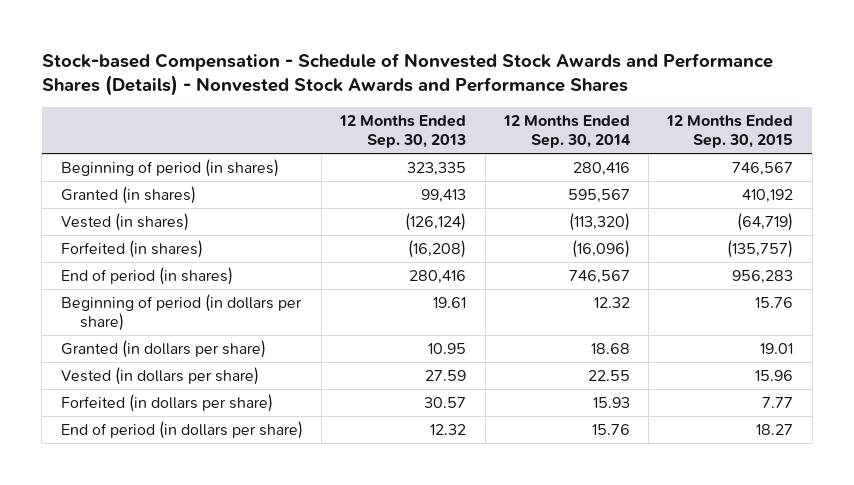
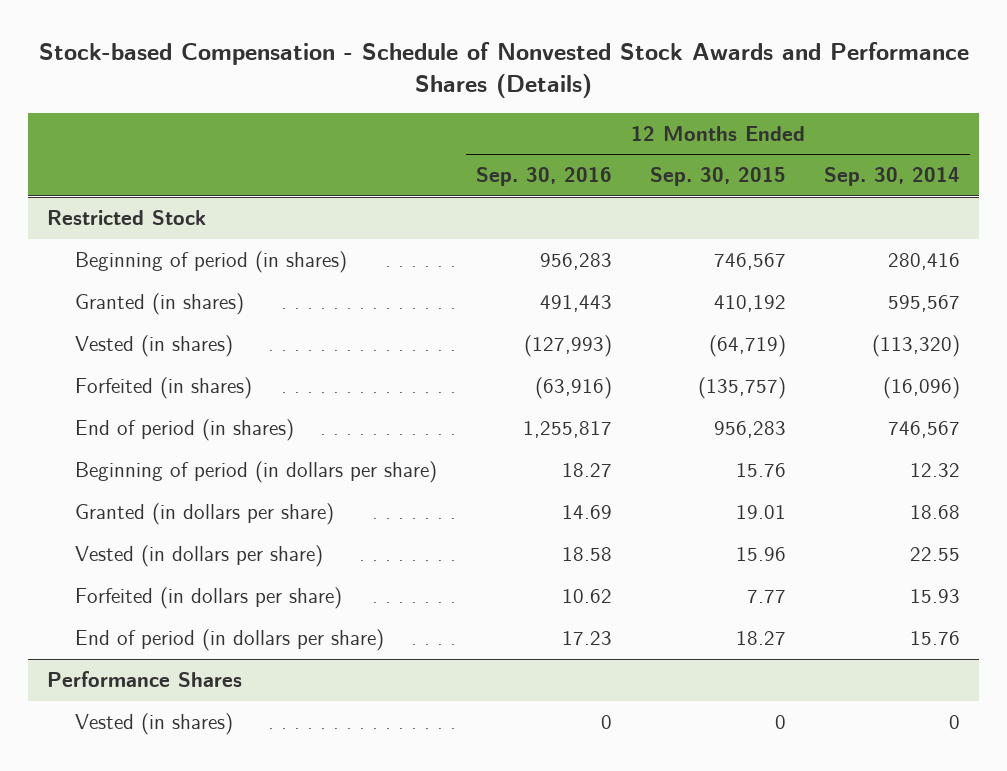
- Stock-based Compensation - Schedule of Nonvested Stock Awards and Performance Shares (Details) - Nonvested Stock Awards and Performance Shares
+ Stock-based Compensation - Schedule of Nonvested Stock Awards and Performance Shares (Details)
- | 12 Months Ended Sep. 30, 2013 | 12 Months Ended Sep. 30, 2014 | 12 Months Ended Sep. 30, 2015
+ | 12 Months Ended Sep. 30, 2016 | 12 Months Ended Sep. 30, 2015 | 12 Months Ended Sep. 30, 2014
+ Restricted Stock
+ Performance Shares
+ Vested (in shares) | 0 | 0 | 0

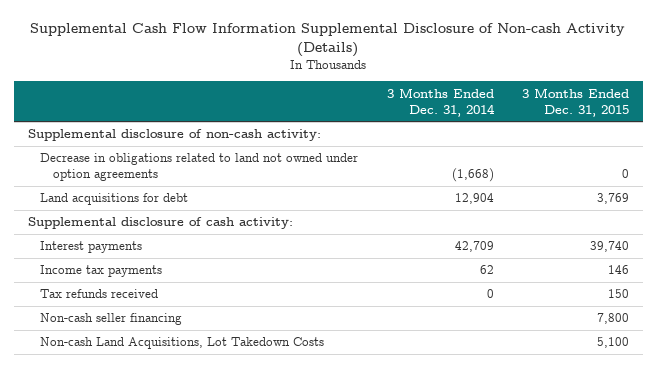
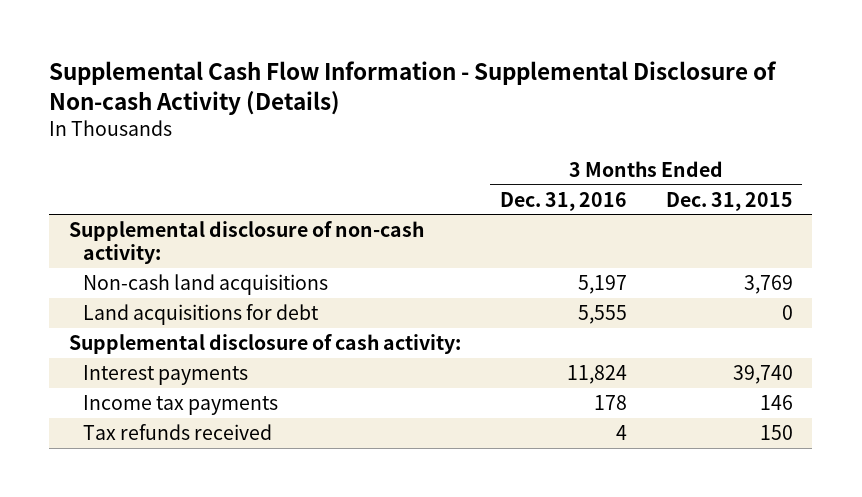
- Supplemental Cash Flow Information Supplemental Disclosure of Non-cash Activity (Details)
+ Supplemental Cash Flow Information - Supplemental Disclosure of Non-cash Activity (Details)
- | 3 Months Ended Dec. 31, 2014 | 3 Months Ended Dec. 31, 2015
+ | 3 Months Ended Dec. 31, 2016 | 3 Months Ended Dec. 31, 2015
- Decrease in obligations related to land not owned under option agreements | (1,668) | 0
- Land acquisitions for debt | 12,904 | 3,769
+ Non-cash land acquisitions | 5,197 | 3,769
+ Land acquisitions for debt | 5,555 | 0
- Non-cash seller financing | | 7,800
- Non-cash Land Acquisitions, Lot Takedown Costs | | 5,100

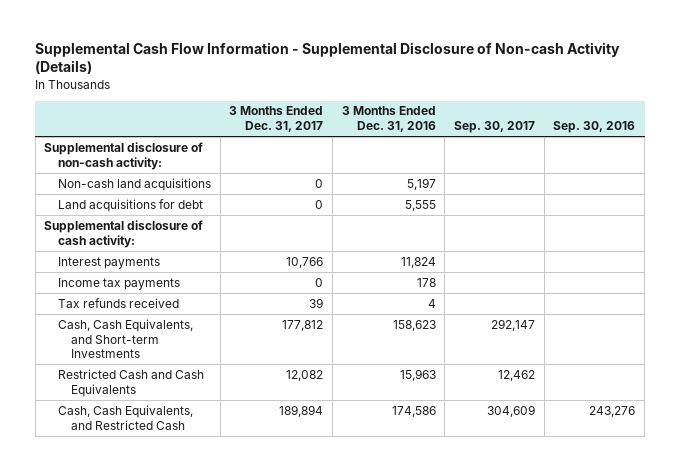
- | 3 Months Ended Dec. 31, 2016 | 3 Months Ended Dec. 31, 2015
+ | 3 Months Ended Dec. 31, 2017 | 3 Months Ended Dec. 31, 2016 | Sep. 30, 2017 | Sep. 30, 2016
+ Cash, Cash Equivalents, and Short-term Investments | 177,812 | 158,623 | 292,147 |
+ Restricted Cash and Cash Equivalents | 12,082 | 15,963 | 12,462 |
+ Cash, Cash Equivalents, and Restricted Cash | 189,894 | 174,586 | 304,609 | 243,276

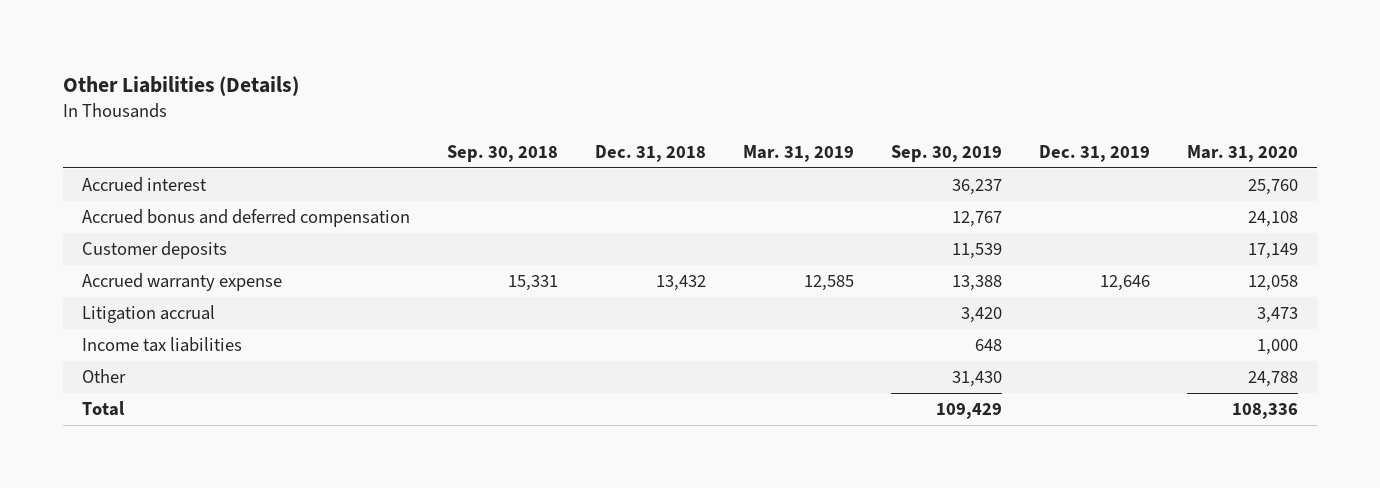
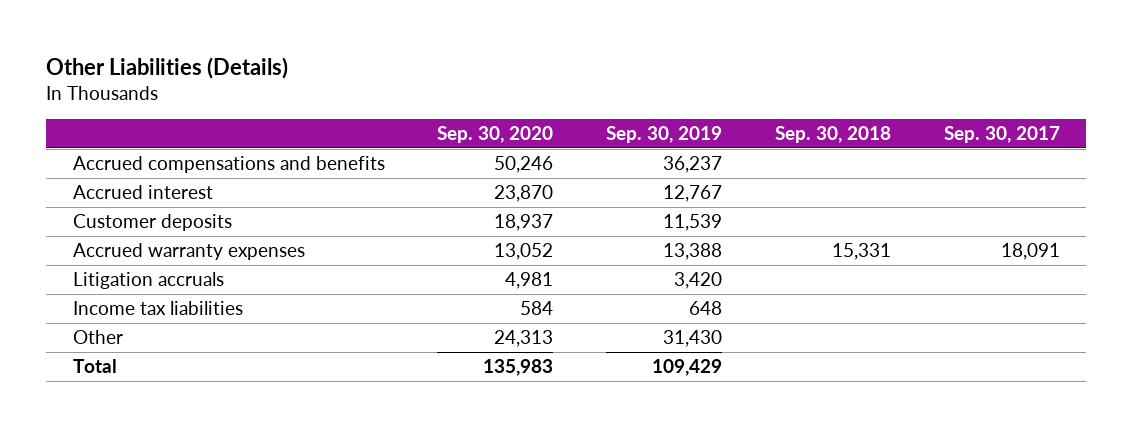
- | Sep. 30, 2018 | Dec. 31, 2018 | Mar. 31, 2019 | Sep. 30, 2019 | Dec. 31, 2019 | Mar. 31, 2020
+ | Sep. 30, 2020 | Sep. 30, 2019 | Sep. 30, 2018 | Sep. 30, 2017
- Accrued interest | | | | 36,237 | | 25,760
- Accrued bonus and deferred compensation | | | | 12,767 | | 24,108
+ Accrued compensations and benefits | 50,246 | 36,237 | |
+ Accrued interest | 23,870 | 12,767 | |
- Accrued warranty expense | 15,331 | 13,432 | 12,585 | 13,388 | 12,646 | 12,058
- Litigation accrual | | | | 3,420 | | 3,473
+ Accrued warranty expenses | 13,052 | 13,388 | 15,331 | 18,091
+ Litigation accruals | 4,981 | 3,420 | |

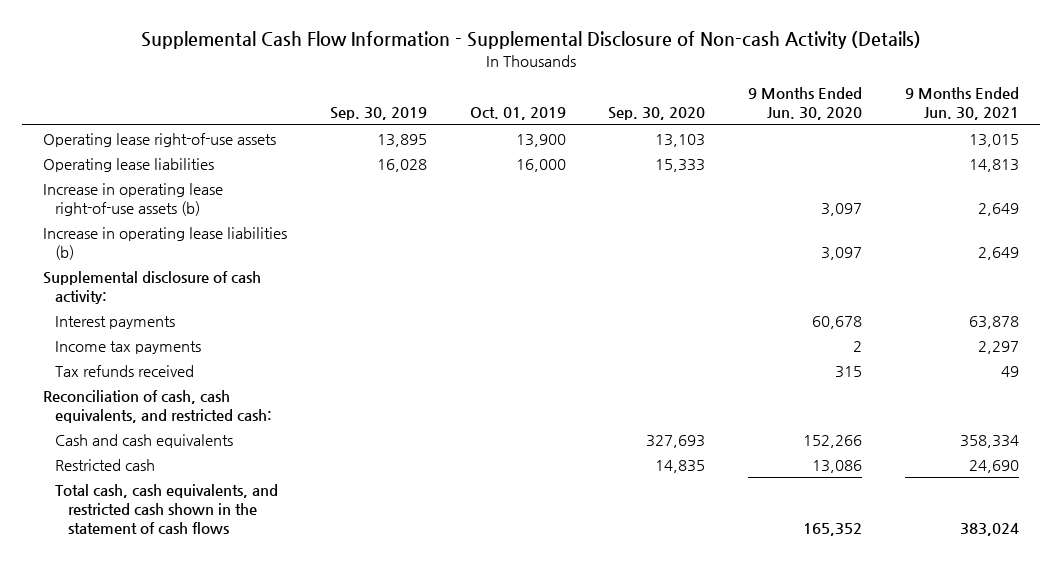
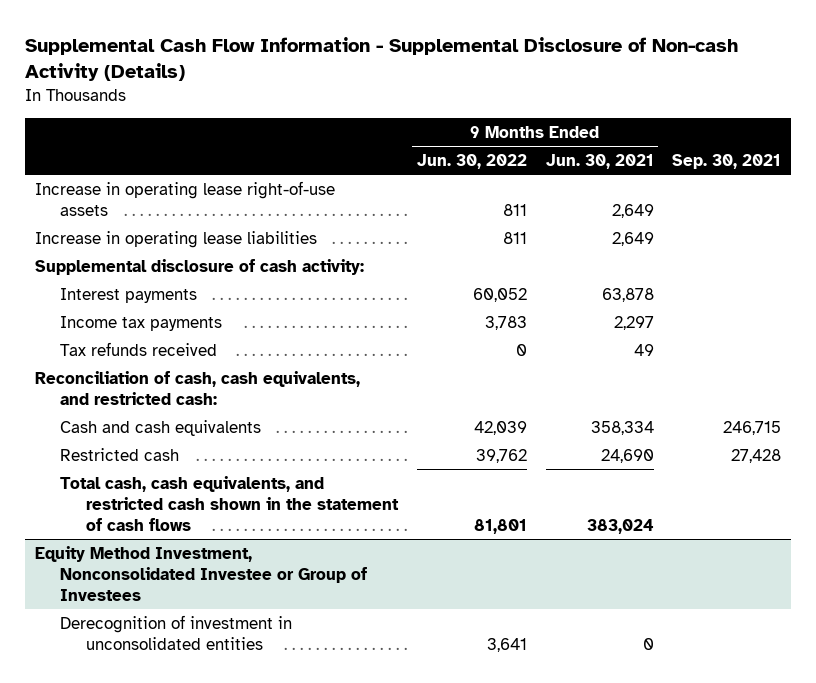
- | Sep. 30, 2019 | Oct. 01, 2019 | Sep. 30, 2020 | 9 Months Ended Jun. 30, 2020 | 9 Months Ended Jun. 30, 2021
+ | 9 Months Ended Jun. 30, 2022 | 9 Months Ended Jun. 30, 2021 | Sep. 30, 2021
- Operating lease right-of-use assets | 13,895 | 13,900 | 13,103 | | 13,015
- Operating lease liabilities | 16,028 | 16,000 | 15,333 | | 14,813
- Increase in operating lease right-of-use assets (b) | | | | 3,097 | 2,649
- Increase in operating lease liabilities (b) | | | | 3,097 | 2,649
+ Increase in operating lease right-of-use assets | 811 | 2,649 |
+ Increase in operating lease liabilities | 811 | 2,649 |
+ Equity Method Investment, Nonconsolidated Investee or Group of Investees
+ Derecognition of investment in unconsolidated entities | 3,641 | 0 |

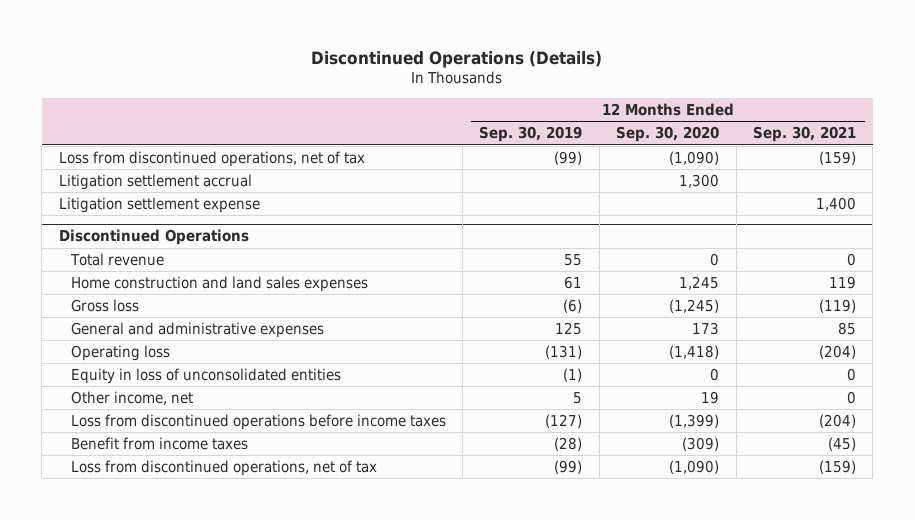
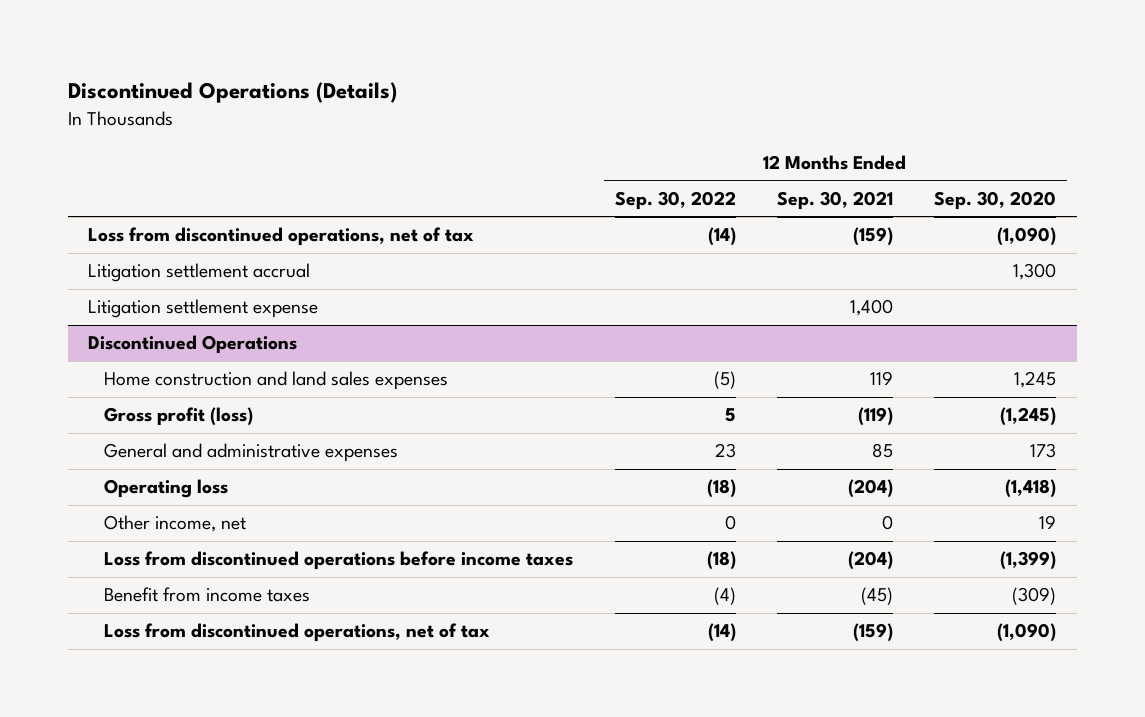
- | 12 Months Ended Sep. 30, 2019 | 12 Months Ended Sep. 30, 2020 | 12 Months Ended Sep. 30, 2021
+ | 12 Months Ended Sep. 30, 2022 | 12 Months Ended Sep. 30, 2021 | 12 Months Ended Sep. 30, 2020
@ Discontinued Operations
- Total revenue | 55 | 0 | 0
- Gross loss | (6) | (1,245) | (119)
+ Gross profit (loss) | 5 | (119) | (1,245)
- Equity in loss of unconsolidated entities | (1) | 0 | 0

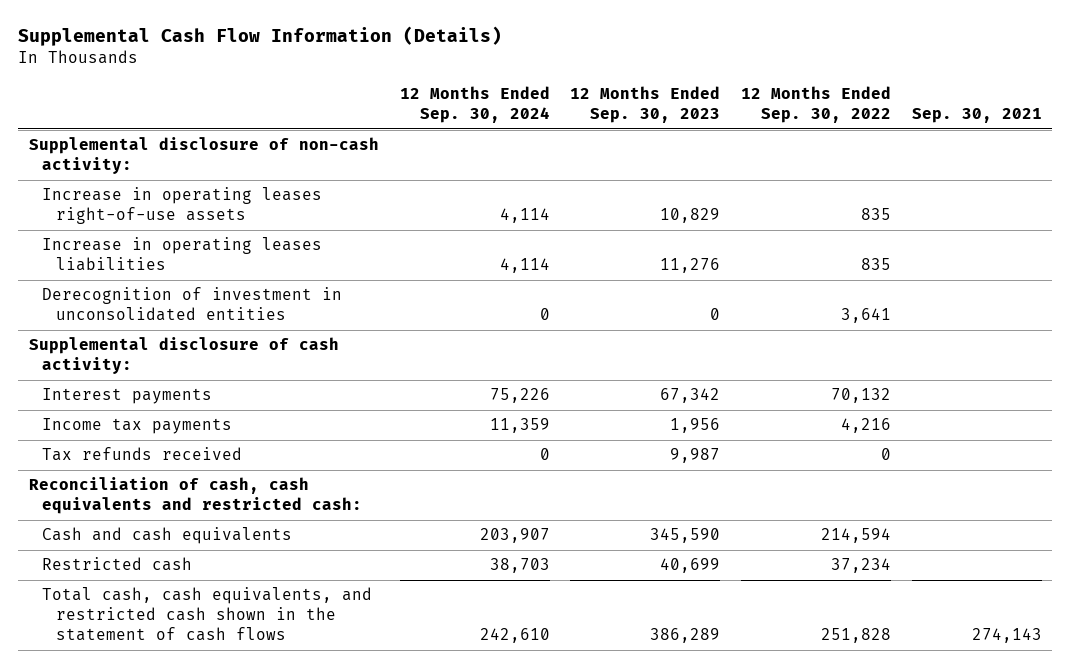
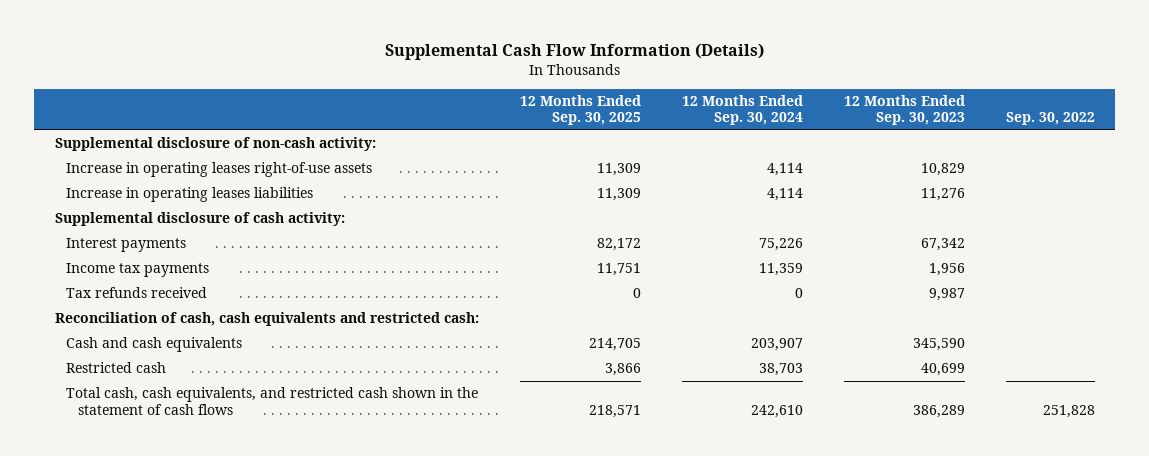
- | 12 Months Ended Sep. 30, 2024 | 12 Months Ended Sep. 30, 2023 | 12 Months Ended Sep. 30, 2022 | Sep. 30, 2021
+ | 12 Months Ended Sep. 30, 2025 | 12 Months Ended Sep. 30, 2024 | 12 Months Ended Sep. 30, 2023 | Sep. 30, 2022
- Derecognition of investment in unconsolidated entities | 0 | 0 | 3,641 |

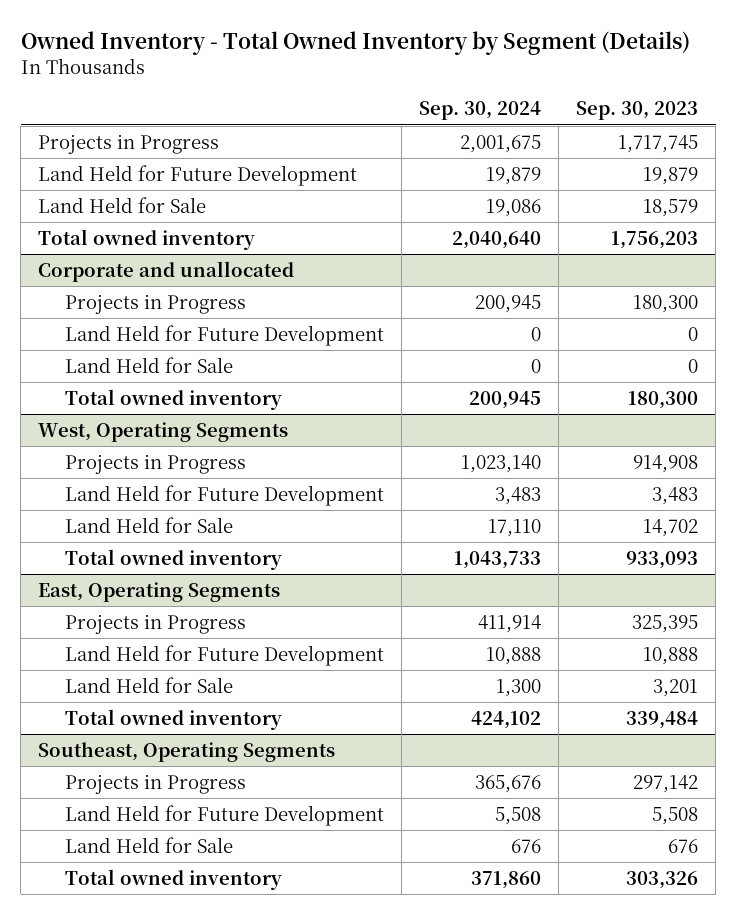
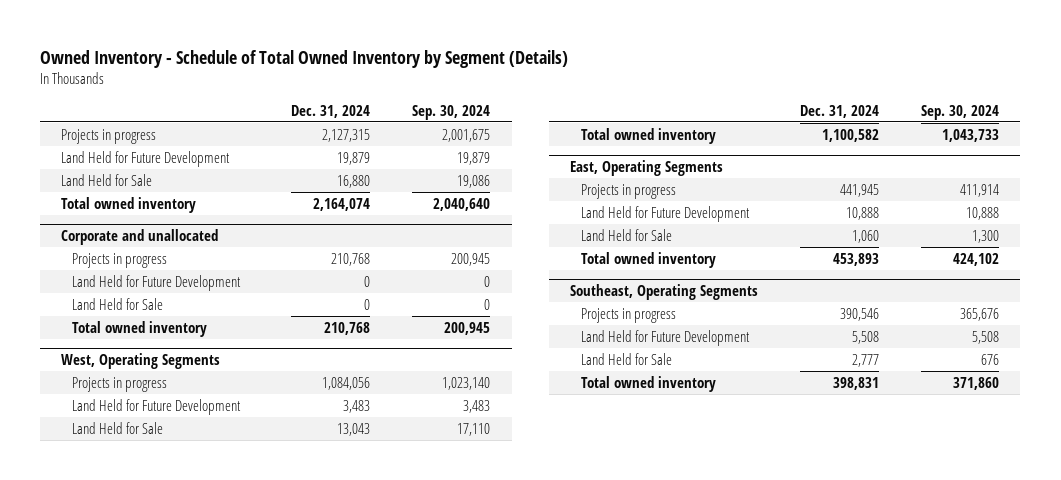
- Owned Inventory - Total Owned Inventory by Segment (Details)
+ Owned Inventory - Schedule of Total Owned Inventory by Segment (Details)
- | Sep. 30, 2024 | Sep. 30, 2023
+ | Dec. 31, 2024 | Sep. 30, 2024
- Projects in Progress | 2,001,675 | 1,717,745
+ Projects in progress | 2,127,315 | 2,001,675
@ Corporate and unallocated
- Projects in Progress | 200,945 | 180,300
+ Projects in progress | 210,768 | 200,945
@ West, Operating Segments
- Projects in Progress | 1,023,140 | 914,908
+ Projects in progress | 1,084,056 | 1,023,140
@ East, Operating Segments
- Projects in Progress | 411,914 | 325,395
+ Projects in progress | 441,945 | 411,914
@ Southeast, Operating Segments
- Projects in Progress | 365,676 | 297,142
+ Projects in progress | 390,546 | 365,676

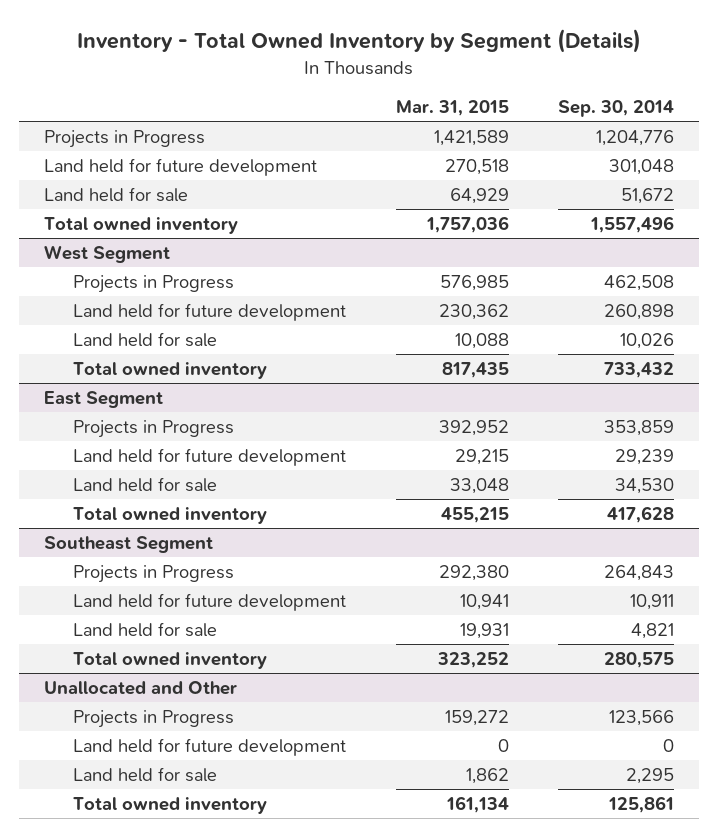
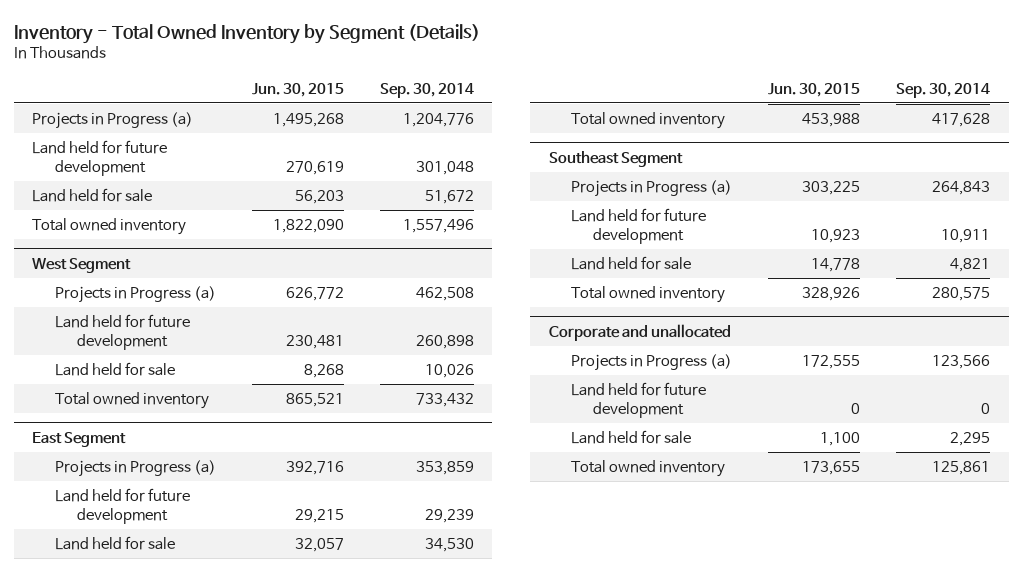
- | Mar. 31, 2015 | Sep. 30, 2014
+ | Jun. 30, 2015 | Sep. 30, 2014
- Projects in Progress | 1,421,589 | 1,204,776
+ Projects in Progress (a) | 1,495,268 | 1,204,776
@ West Segment
- Projects in Progress | 576,985 | 462,508
+ Projects in Progress (a) | 626,772 | 462,508
@ East Segment
- Projects in Progress | 392,952 | 353,859
+ Projects in Progress (a) | 392,716 | 353,859
@ Southeast Segment
- Projects in Progress | 292,380 | 264,843
+ Projects in Progress (a) | 303,225 | 264,843
- Unallocated and Other
- Projects in Progress | 159,272 | 123,566
+ Corporate and unallocated
+ Projects in Progress (a) | 172,555 | 123,566

